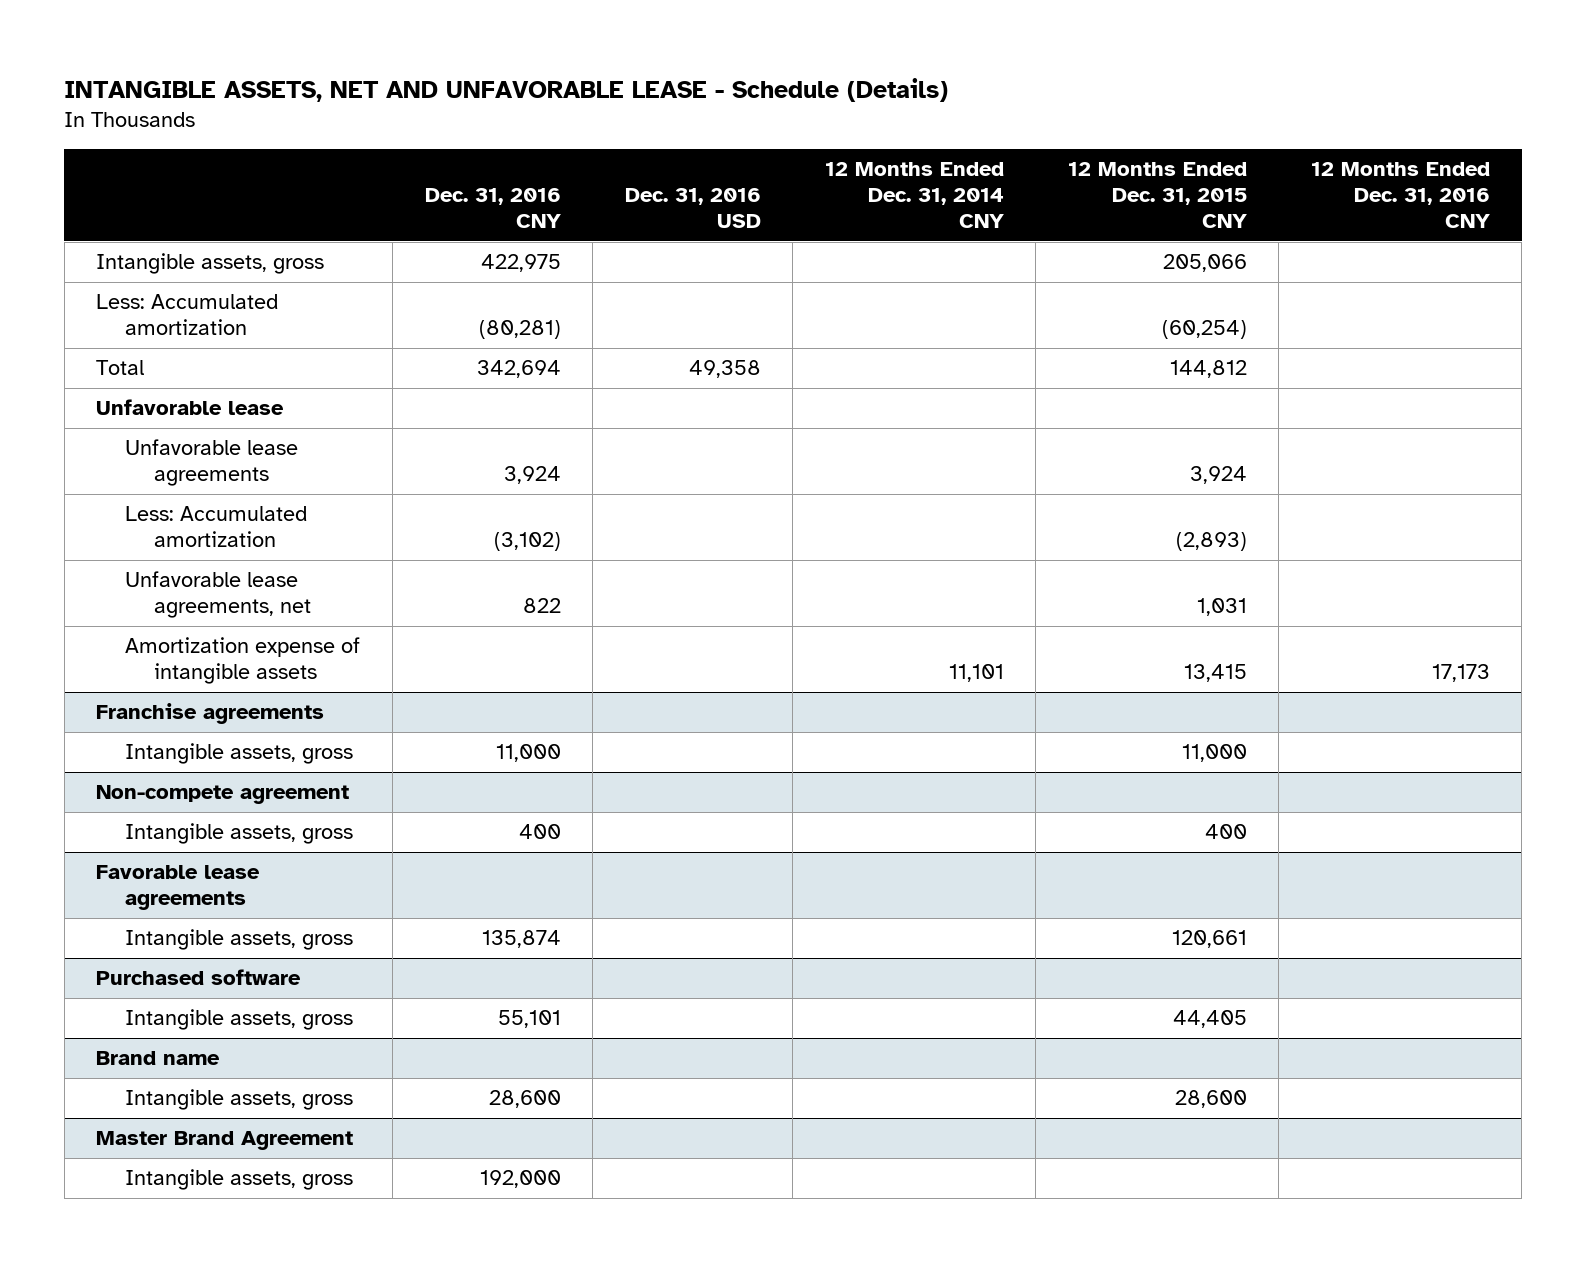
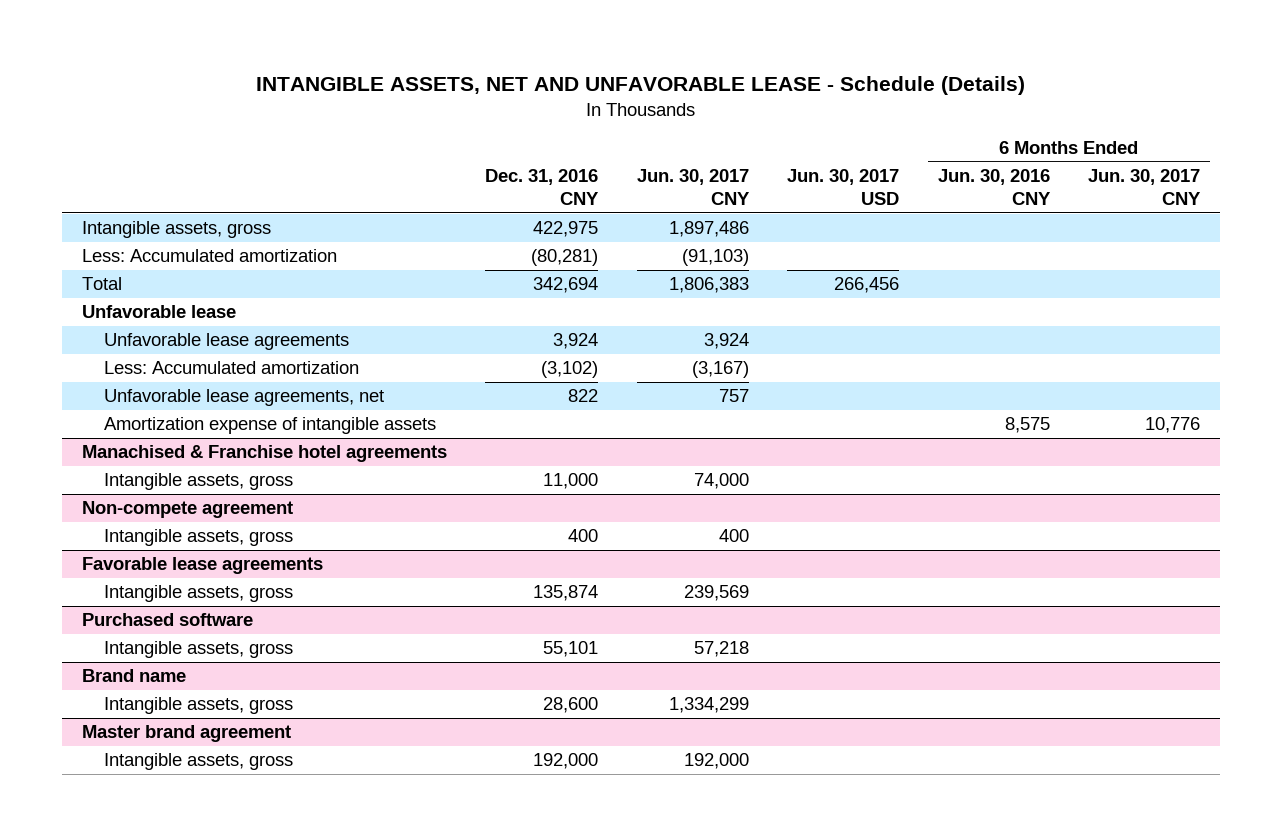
- | Dec. 31, 2016 CNY | Dec. 31, 2016 USD | 12 Months Ended Dec. 31, 2014 CNY | 12 Months Ended Dec. 31, 2015 CNY | 12 Months Ended Dec. 31, 2016 CNY
+ | Dec. 31, 2016 CNY | Jun. 30, 2017 CNY | Jun. 30, 2017 USD | 6 Months Ended Jun. 30, 2016 CNY | 6 Months Ended Jun. 30, 2017 CNY
- Franchise agreements
+ Manachised & Franchise hotel agreements
- Master Brand Agreement
+ Master brand agreement

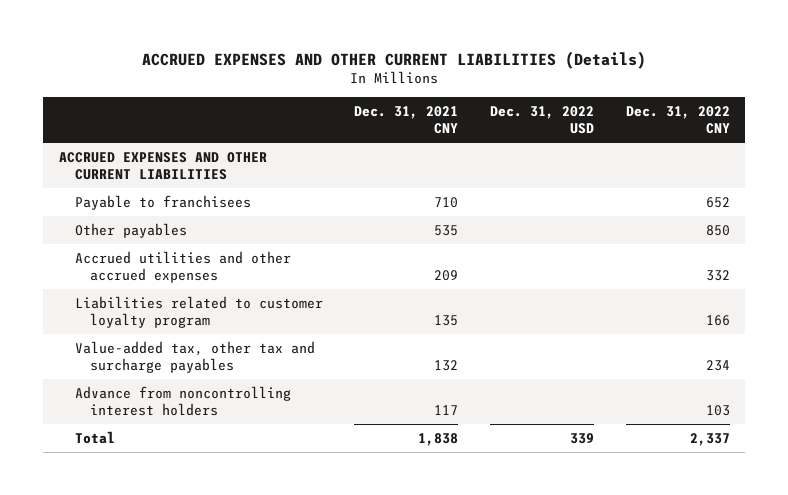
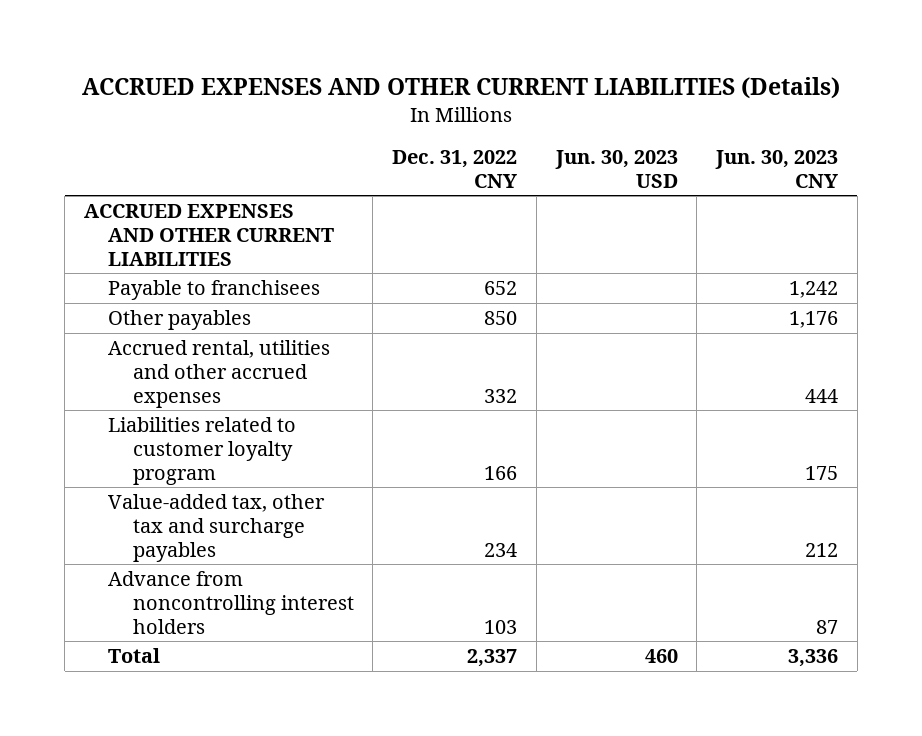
- | Dec. 31, 2021 CNY | Dec. 31, 2022 USD | Dec. 31, 2022 CNY
+ | Dec. 31, 2022 CNY | Jun. 30, 2023 USD | Jun. 30, 2023 CNY
- Accrued utilities and other accrued expenses | 209 | | 332
+ Accrued rental, utilities and other accrued expenses | 332 | | 444

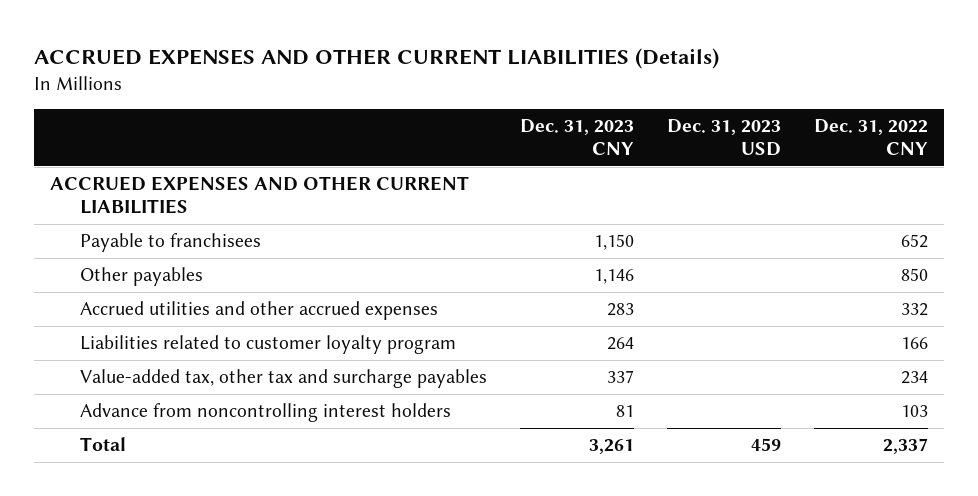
- | Dec. 31, 2022 CNY | Jun. 30, 2023 USD | Jun. 30, 2023 CNY
+ | Dec. 31, 2023 CNY | Dec. 31, 2023 USD | Dec. 31, 2022 CNY
- Accrued rental, utilities and other accrued expenses | 332 | | 444
+ Accrued utilities and other accrued expenses | 283 | | 332

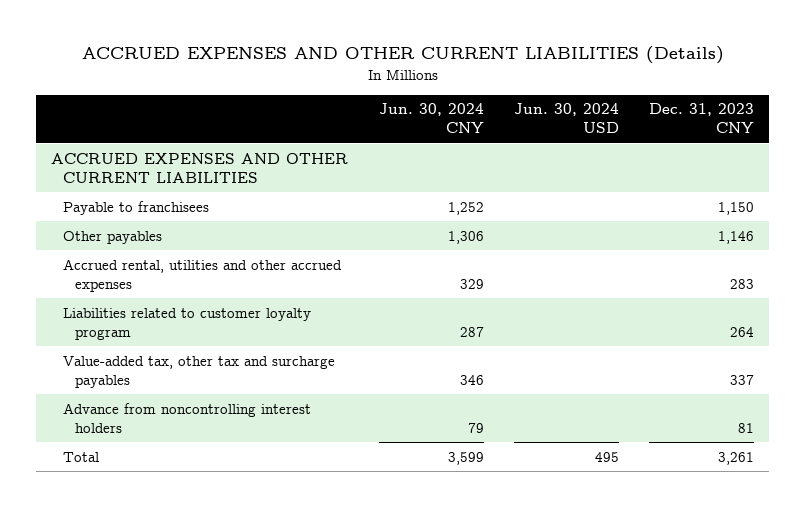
- | Dec. 31, 2023 CNY | Dec. 31, 2023 USD | Dec. 31, 2022 CNY
+ | Jun. 30, 2024 CNY | Jun. 30, 2024 USD | Dec. 31, 2023 CNY
- Accrued utilities and other accrued expenses | 283 | | 332
+ Accrued rental, utilities and other accrued expenses | 329 | | 283

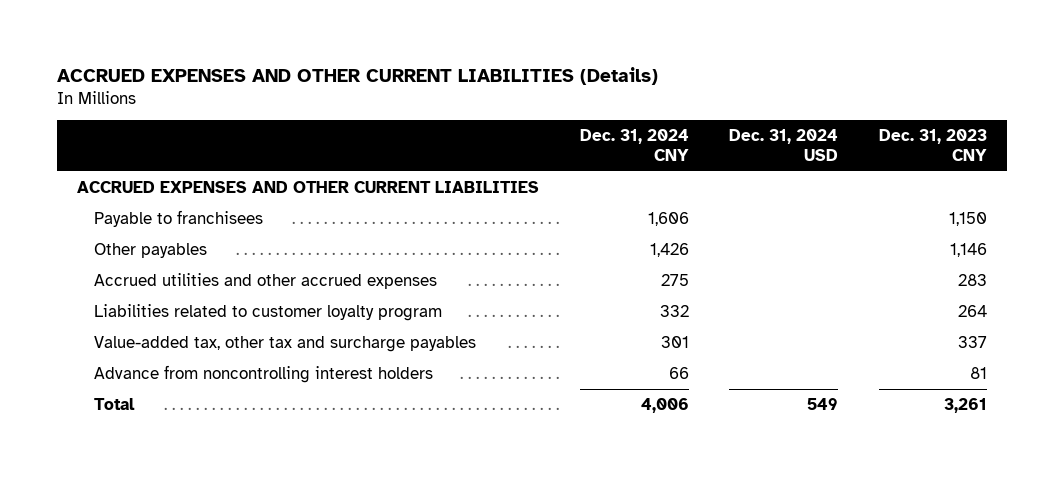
- | Jun. 30, 2024 CNY | Jun. 30, 2024 USD | Dec. 31, 2023 CNY
+ | Dec. 31, 2024 CNY | Dec. 31, 2024 USD | Dec. 31, 2023 CNY
- Accrued rental, utilities and other accrued expenses | 329 | | 283
+ Accrued utilities and other accrued expenses | 275 | | 283

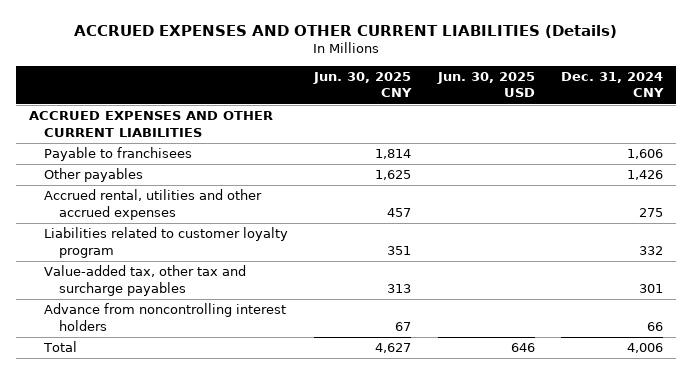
- | Dec. 31, 2024 CNY | Dec. 31, 2024 USD | Dec. 31, 2023 CNY
+ | Jun. 30, 2025 CNY | Jun. 30, 2025 USD | Dec. 31, 2024 CNY
- Accrued utilities and other accrued expenses | 275 | | 283
+ Accrued rental, utilities and other accrued expenses | 457 | | 275

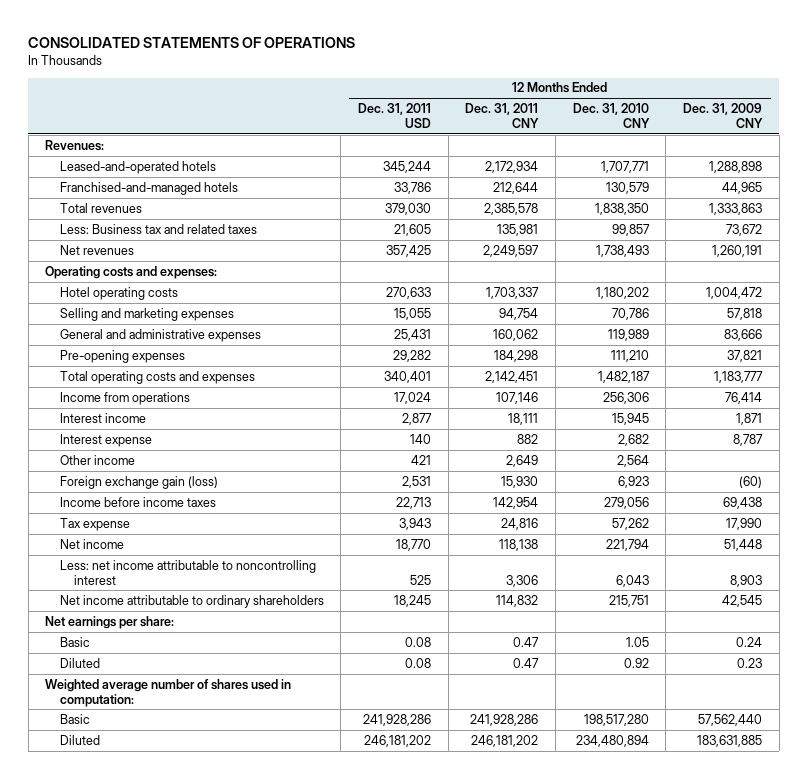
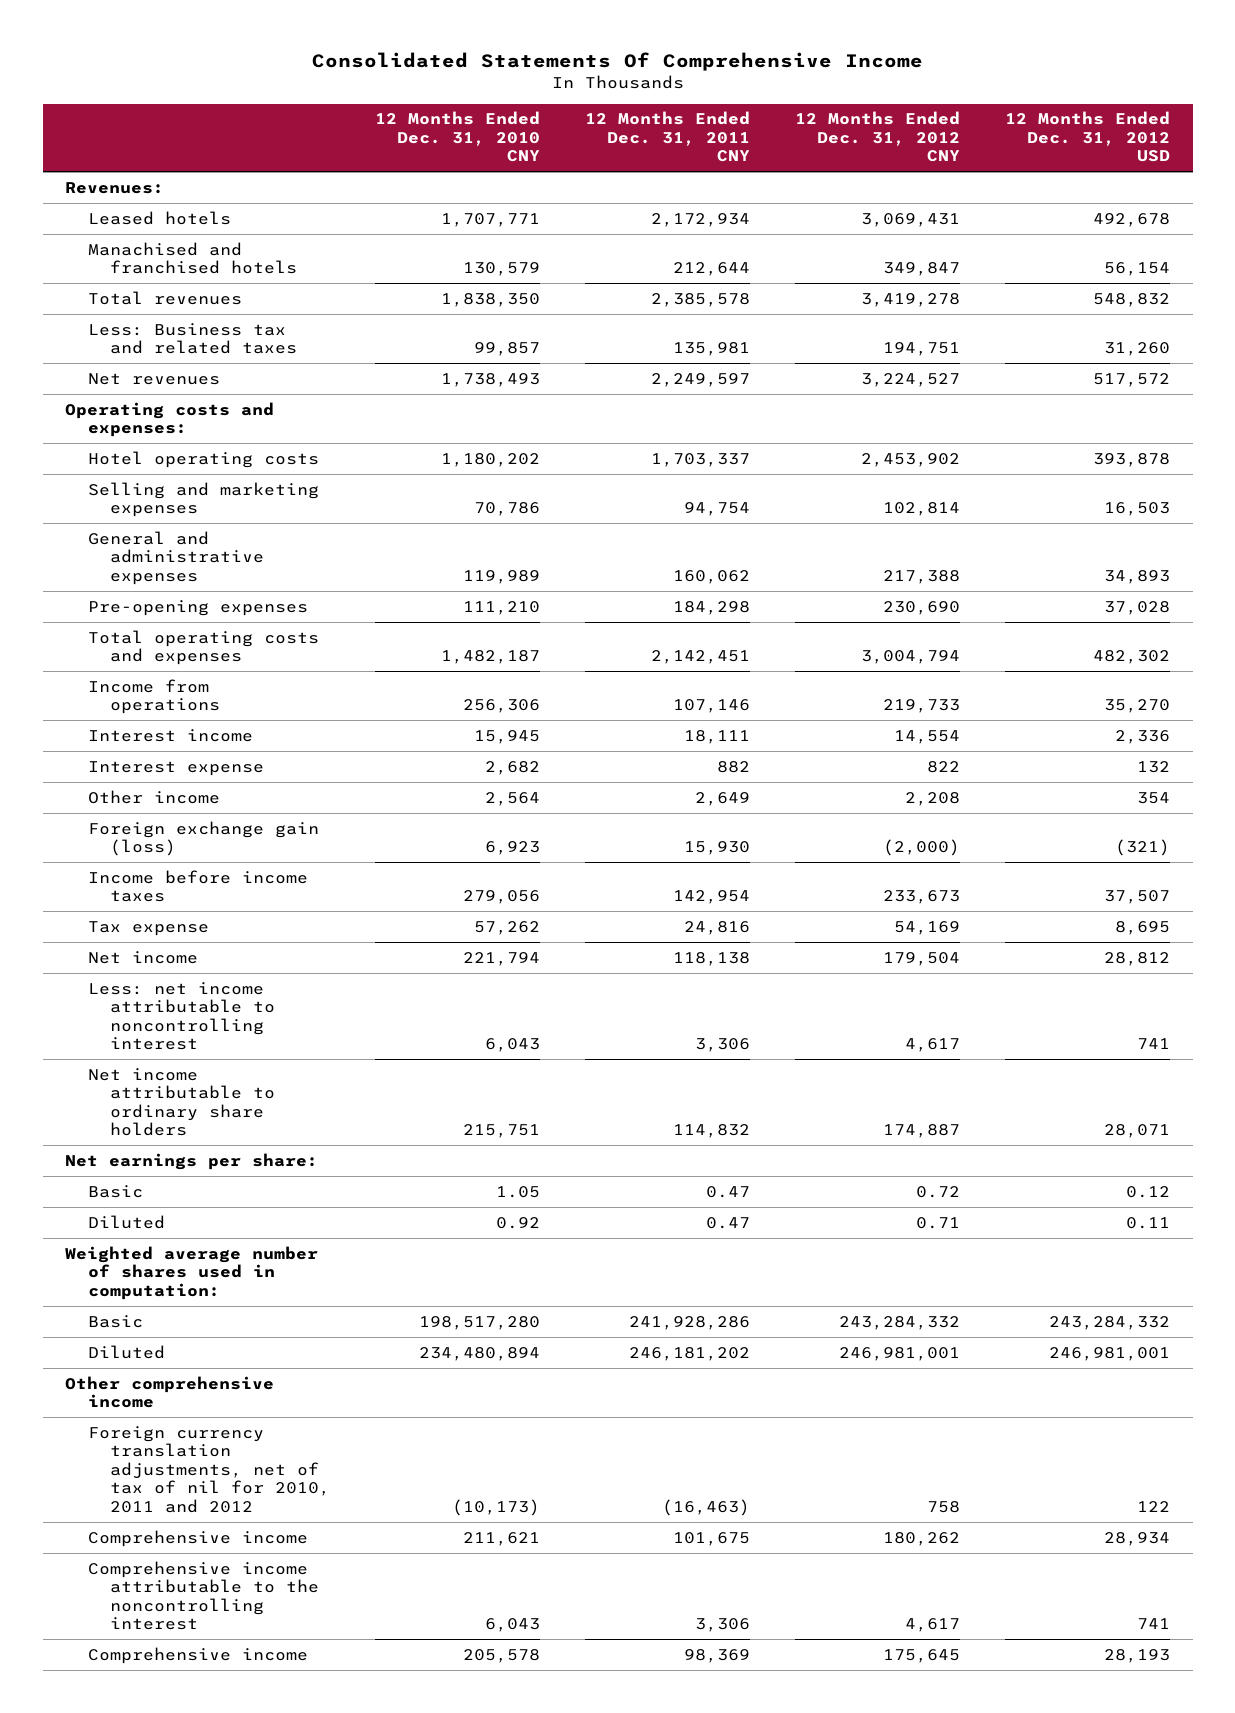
- CONSOLIDATED STATEMENTS OF OPERATIONS
+ Consolidated Statements Of Comprehensive Income
- | 12 Months Ended Dec. 31, 2011 USD | 12 Months Ended Dec. 31, 2011 CNY | 12 Months Ended Dec. 31, 2010 CNY | 12 Months Ended Dec. 31, 2009 CNY
+ | 12 Months Ended Dec. 31, 2010 CNY | 12 Months Ended Dec. 31, 2011 CNY | 12 Months Ended Dec. 31, 2012 CNY | 12 Months Ended Dec. 31, 2012 USD
- Leased-and-operated hotels | 345,244 | 2,172,934 | 1,707,771 | 1,288,898
- Franchised-and-managed hotels | 33,786 | 212,644 | 130,579 | 44,965
+ Leased hotels | 1,707,771 | 2,172,934 | 3,069,431 | 492,678
+ Manachised and franchised hotels | 130,579 | 212,644 | 349,847 | 56,154
- Net income attributable to ordinary shareholders | 18,245 | 114,832 | 215,751 | 42,545
+ Net income attributable to ordinary share holders | 215,751 | 114,832 | 174,887 | 28,071
+ Other comprehensive income
+ Foreign currency translation adjustments, net of tax of nil for 2010, 2011 and 2012 | (10,173) | (16,463) | 758 | 122
+ Comprehensive income | 211,621 | 101,675 | 180,262 | 28,934
+ Comprehensive income attributable to the noncontrolling interest | 6,043 | 3,306 | 4,617 | 741
+ Comprehensive income | 205,578 | 98,369 | 175,645 | 28,193

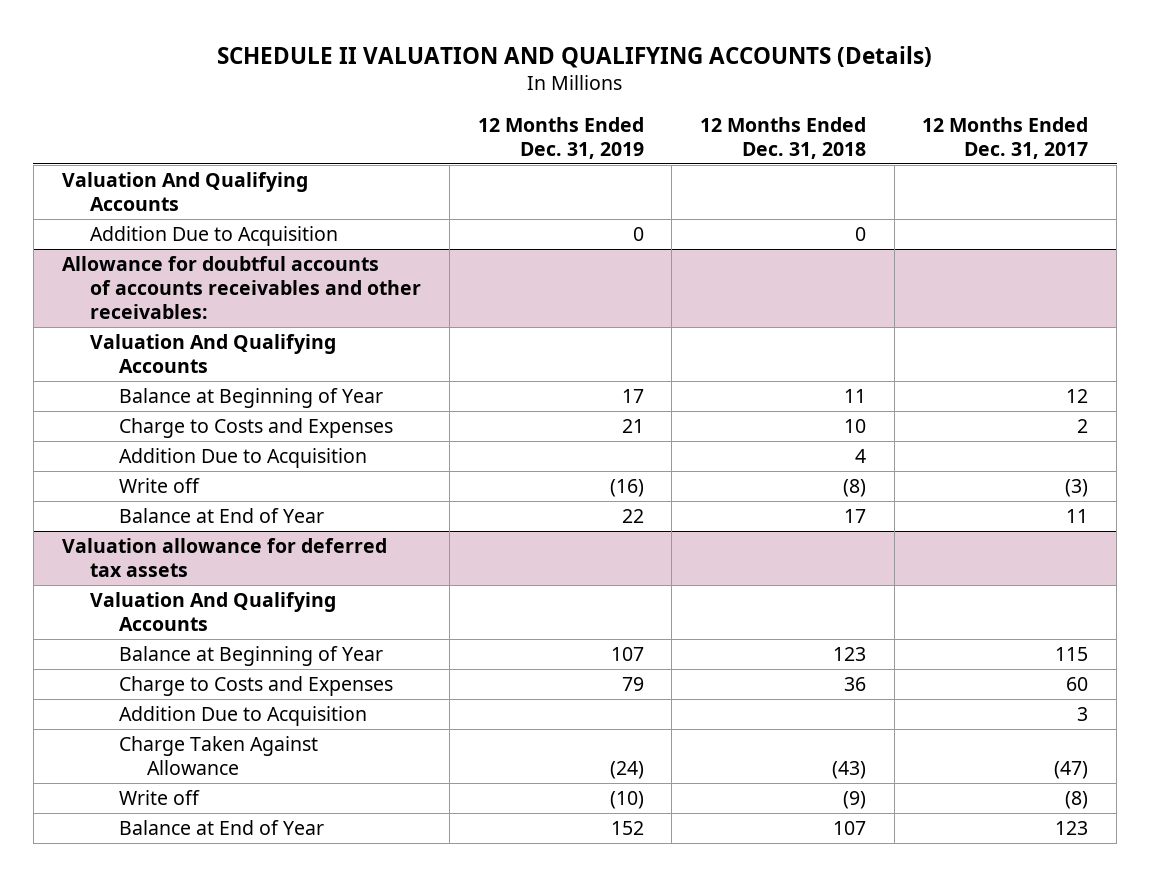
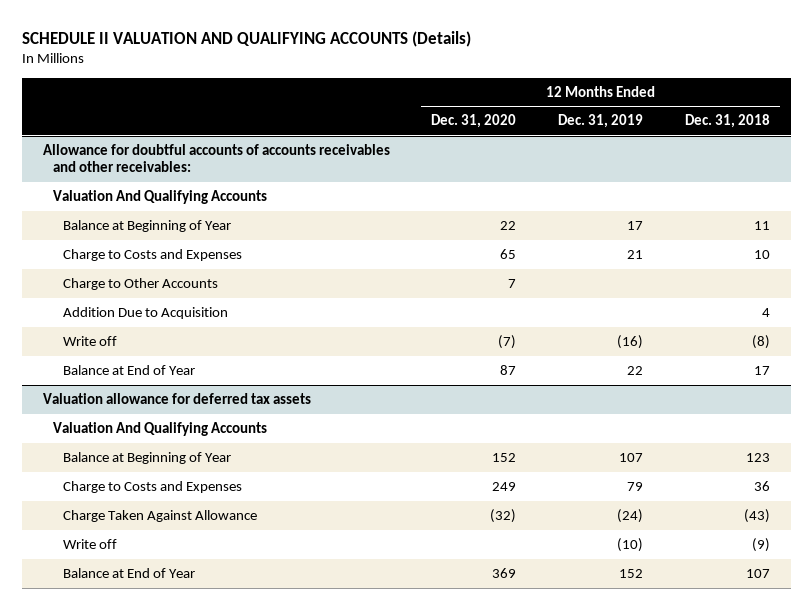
- | 12 Months Ended Dec. 31, 2019 | 12 Months Ended Dec. 31, 2018 | 12 Months Ended Dec. 31, 2017
+ | 12 Months Ended Dec. 31, 2020 | 12 Months Ended Dec. 31, 2019 | 12 Months Ended Dec. 31, 2018
- Valuation And Qualifying Accounts
- Addition Due to Acquisition | 0 | 0 |
@ Allowance for doubtful accounts of accounts receivables and other receivables:
+ Charge to Other Accounts | 7 | |
@ Valuation allowance for deferred tax assets
- Addition Due to Acquisition | | | 3

